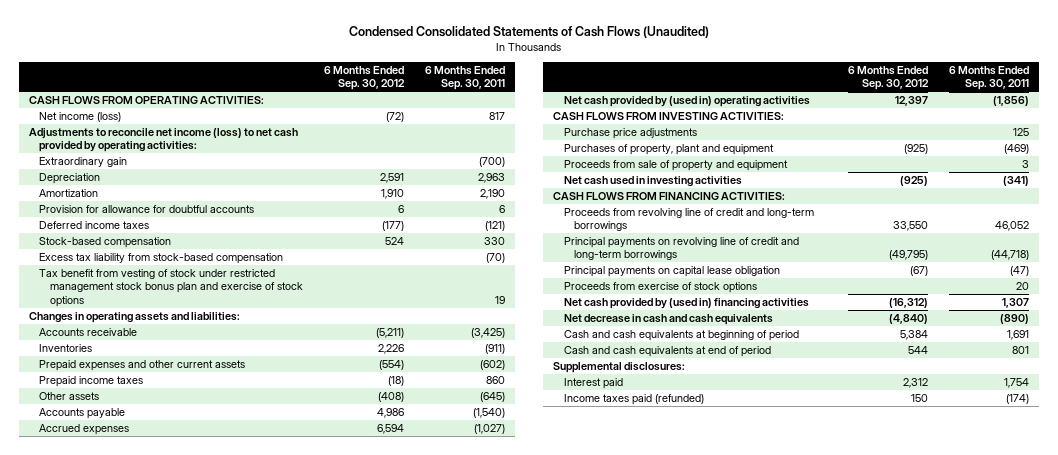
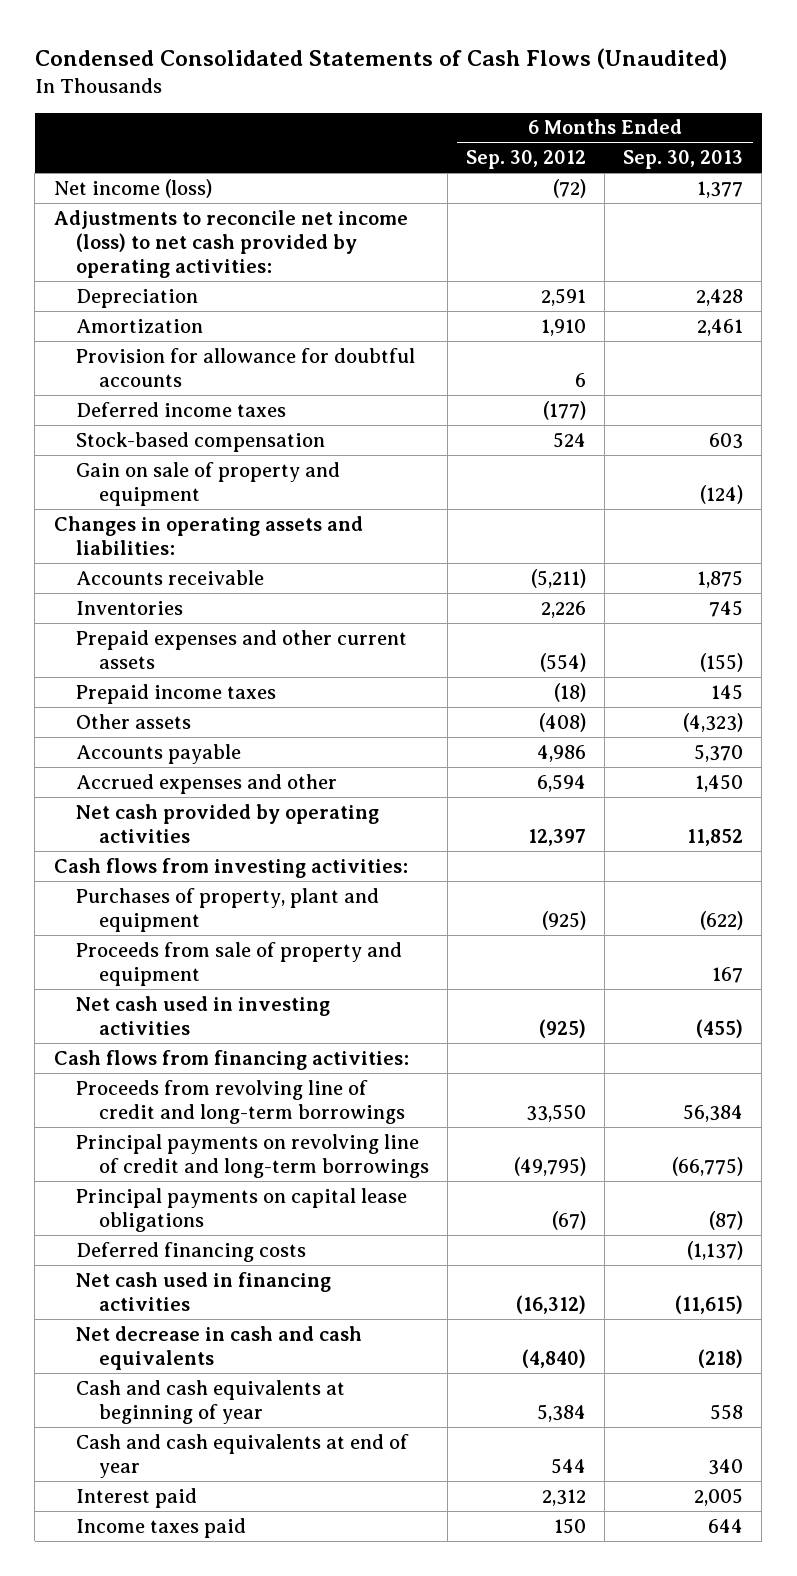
- | 6 Months Ended Sep. 30, 2012 | 6 Months Ended Sep. 30, 2011
+ | 6 Months Ended Sep. 30, 2012 | 6 Months Ended Sep. 30, 2013
- CASH FLOWS FROM OPERATING ACTIVITIES:
- Extraordinary gain | | (700)
- Excess tax liability from stock-based compensation | | (70)
- Tax benefit from vesting of stock under restricted management stock bonus plan and exercise of stock options | | 19
+ Gain on sale of property and equipment | | (124)
- Accrued expenses | 6,594 | (1,027)
- Net cash provided by (used in) operating activities | 12,397 | (1,856)
- CASH FLOWS FROM INVESTING ACTIVITIES:
- Purchase price adjustments | | 125
+ Accrued expenses and other | 6,594 | 1,450
+ Net cash provided by operating activities | 12,397 | 11,852
+ Cash flows from investing activities:
- CASH FLOWS FROM FINANCING ACTIVITIES:
+ Cash flows from financing activities:
- Principal payments on capital lease obligation | (67) | (47)
- Proceeds from exercise of stock options | | 20
- Net cash provided by (used in) financing activities | (16,312) | 1,307
+ Principal payments on capital lease obligations | (67) | (87)
+ Deferred financing costs | | (1,137)
+ Net cash used in financing activities | (16,312) | (11,615)
- Cash and cash equivalents at beginning of period | 5,384 | 1,691
- Cash and cash equivalents at end of period | 544 | 801
- Supplemental disclosures:
+ Cash and cash equivalents at beginning of year | 5,384 | 558
+ Cash and cash equivalents at end of year | 544 | 340
- Income taxes paid (refunded) | 150 | (174)
+ Income taxes paid | 150 | 644

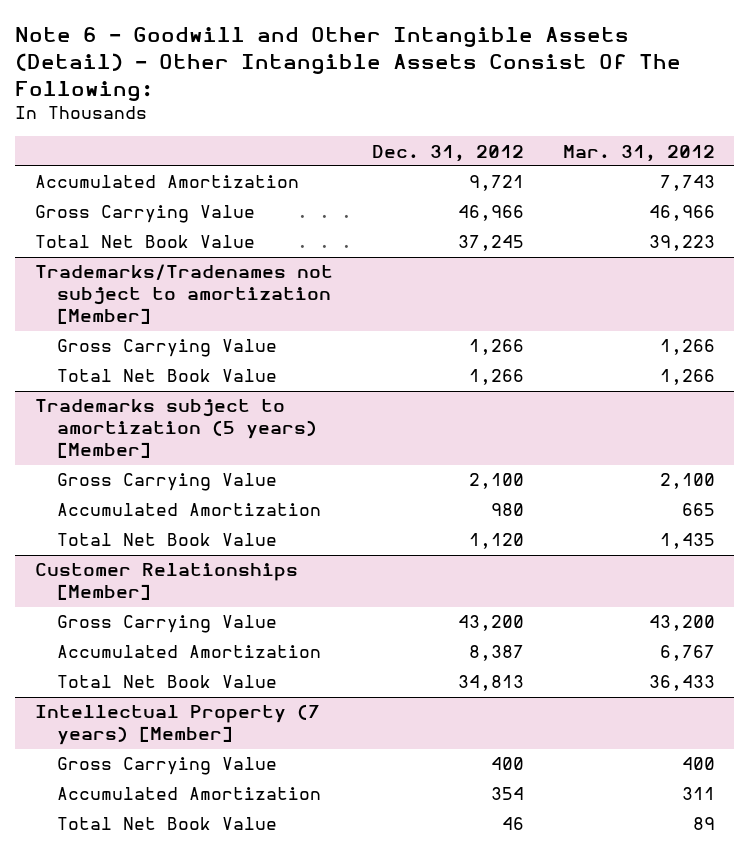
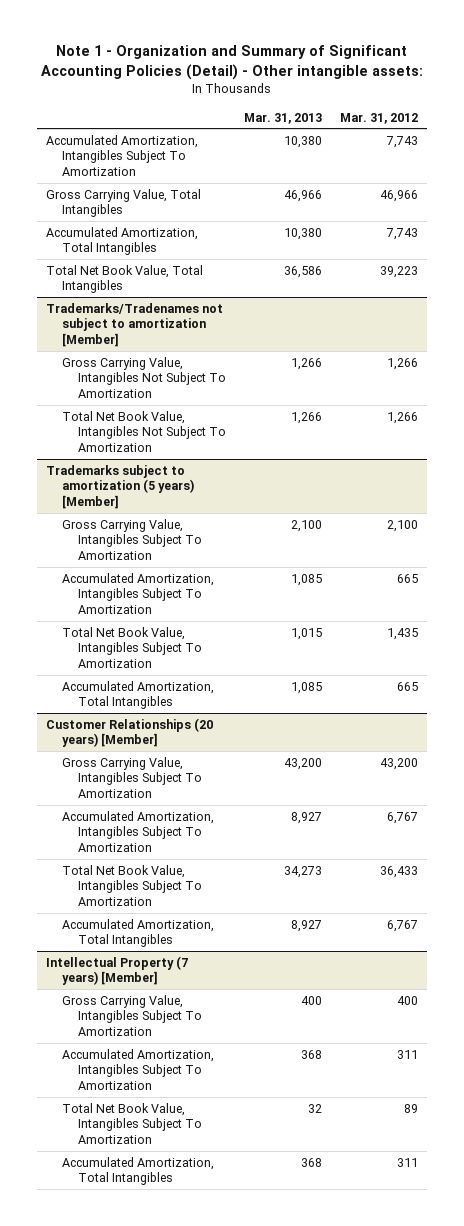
- Note 6 - Goodwill and Other Intangible Assets (Detail) - Other Intangible Assets Consist Of The Following:
+ Note 1 - Organization and Summary of Significant Accounting Policies (Detail) - Other intangible assets:
- | Dec. 31, 2012 | Mar. 31, 2012
+ | Mar. 31, 2013 | Mar. 31, 2012
- Accumulated Amortization | 9,721 | 7,743
- Gross Carrying Value | 46,966 | 46,966
- Total Net Book Value | 37,245 | 39,223
+ Accumulated Amortization, Intangibles Subject To Amortization | 10,380 | 7,743
+ Gross Carrying Value, Total Intangibles | 46,966 | 46,966
+ Accumulated Amortization, Total Intangibles | 10,380 | 7,743
+ Total Net Book Value, Total Intangibles | 36,586 | 39,223
@ Trademarks/Tradenames not subject to amortization [Member]
- Gross Carrying Value | 1,266 | 1,266
- Total Net Book Value | 1,266 | 1,266
+ Gross Carrying Value, Intangibles Not Subject To Amortization | 1,266 | 1,266
+ Total Net Book Value, Intangibles Not Subject To Amortization | 1,266 | 1,266
@ Trademarks subject to amortization (5 years) [Member]
- Gross Carrying Value | 2,100 | 2,100
- Accumulated Amortization | 980 | 665
- Total Net Book Value | 1,120 | 1,435
- Customer Relationships [Member]
- Gross Carrying Value | 43,200 | 43,200
- Accumulated Amortization | 8,387 | 6,767
- Total Net Book Value | 34,813 | 36,433
@ Trademarks subject to amortization (5 years) [Member]
+ Gross Carrying Value, Intangibles Subject To Amortization | 2,100 | 2,100
+ Accumulated Amortization, Intangibles Subject To Amortization | 1,085 | 665
+ Total Net Book Value, Intangibles Subject To Amortization | 1,015 | 1,435
+ Accumulated Amortization, Total Intangibles | 1,085 | 665
+ Customer Relationships (20 years) [Member]
+ Gross Carrying Value, Intangibles Subject To Amortization | 43,200 | 43,200
+ Accumulated Amortization, Intangibles Subject To Amortization | 8,927 | 6,767
+ Total Net Book Value, Intangibles Subject To Amortization | 34,273 | 36,433
+ Accumulated Amortization, Total Intangibles | 8,927 | 6,767
@ Intellectual Property (7 years) [Member]
- Gross Carrying Value | 400 | 400
- Accumulated Amortization | 354 | 311
- Total Net Book Value | 46 | 89
+ Gross Carrying Value, Intangibles Subject To Amortization | 400 | 400
+ Accumulated Amortization, Intangibles Subject To Amortization | 368 | 311
+ Total Net Book Value, Intangibles Subject To Amortization | 32 | 89
+ Accumulated Amortization, Total Intangibles | 368 | 311

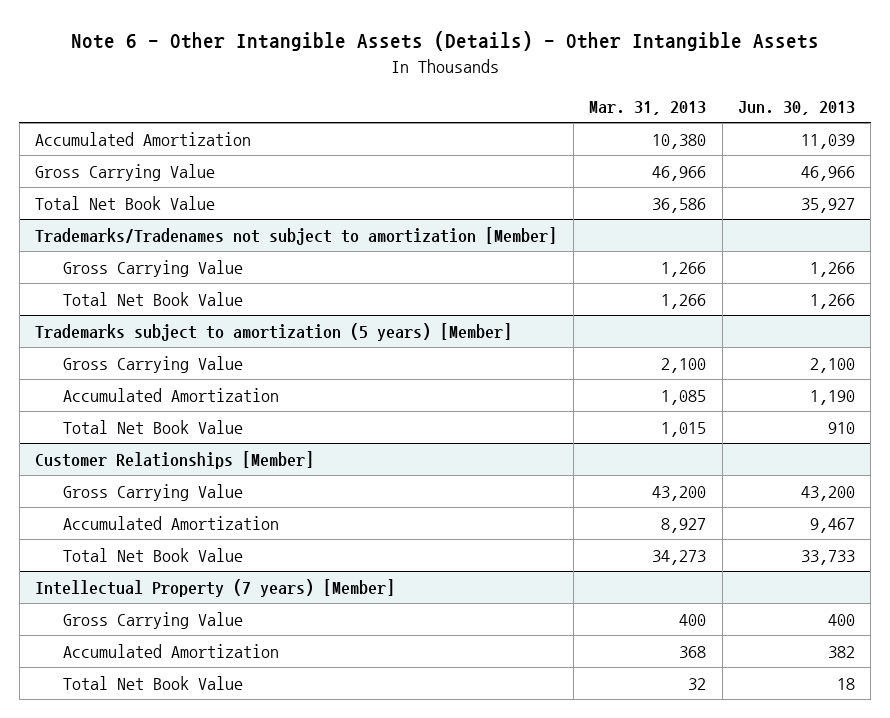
- Note 1 - Organization and Summary of Significant Accounting Policies (Detail) - Other intangible assets:
+ Note 6 - Other Intangible Assets (Details) - Other Intangible Assets
- | Mar. 31, 2013 | Mar. 31, 2012
+ | Mar. 31, 2013 | Jun. 30, 2013
- Accumulated Amortization, Intangibles Subject To Amortization | 10,380 | 7,743
- Gross Carrying Value, Total Intangibles | 46,966 | 46,966
- Accumulated Amortization, Total Intangibles | 10,380 | 7,743
- Total Net Book Value, Total Intangibles | 36,586 | 39,223
+ Accumulated Amortization | 10,380 | 11,039
+ Gross Carrying Value | 46,966 | 46,966
+ Total Net Book Value | 36,586 | 35,927
@ Trademarks/Tradenames not subject to amortization [Member]
- Gross Carrying Value, Intangibles Not Subject To Amortization | 1,266 | 1,266
- Total Net Book Value, Intangibles Not Subject To Amortization | 1,266 | 1,266
+ Gross Carrying Value | 1,266 | 1,266
+ Total Net Book Value | 1,266 | 1,266
@ Trademarks subject to amortization (5 years) [Member]
- Gross Carrying Value, Intangibles Subject To Amortization | 2,100 | 2,100
- Accumulated Amortization, Intangibles Subject To Amortization | 1,085 | 665
- Total Net Book Value, Intangibles Subject To Amortization | 1,015 | 1,435
- Accumulated Amortization, Total Intangibles | 1,085 | 665
- Customer Relationships (20 years) [Member]
- Gross Carrying Value, Intangibles Subject To Amortization | 43,200 | 43,200
- Accumulated Amortization, Intangibles Subject To Amortization | 8,927 | 6,767
- Total Net Book Value, Intangibles Subject To Amortization | 34,273 | 36,433
- Accumulated Amortization, Total Intangibles | 8,927 | 6,767
@ Trademarks subject to amortization (5 years) [Member]
+ Gross Carrying Value | 2,100 | 2,100
+ Accumulated Amortization | 1,085 | 1,190
+ Total Net Book Value | 1,015 | 910
+ Customer Relationships [Member]
+ Gross Carrying Value | 43,200 | 43,200
+ Accumulated Amortization | 8,927 | 9,467
+ Total Net Book Value | 34,273 | 33,733
@ Intellectual Property (7 years) [Member]
- Gross Carrying Value, Intangibles Subject To Amortization | 400 | 400
- Accumulated Amortization, Intangibles Subject To Amortization | 368 | 311
- Total Net Book Value, Intangibles Subject To Amortization | 32 | 89
- Accumulated Amortization, Total Intangibles | 368 | 311
+ Gross Carrying Value | 400 | 400
+ Accumulated Amortization | 368 | 382
+ Total Net Book Value | 32 | 18

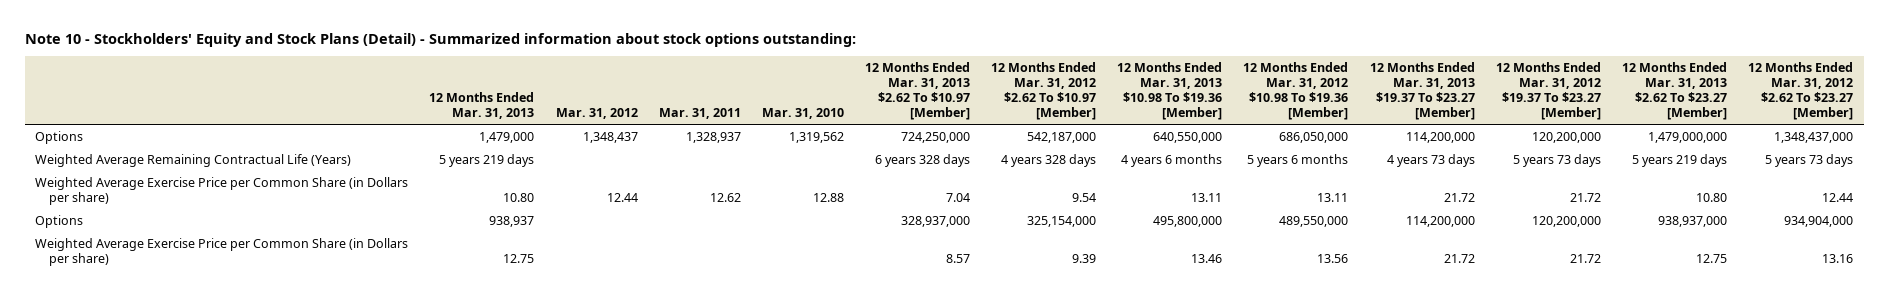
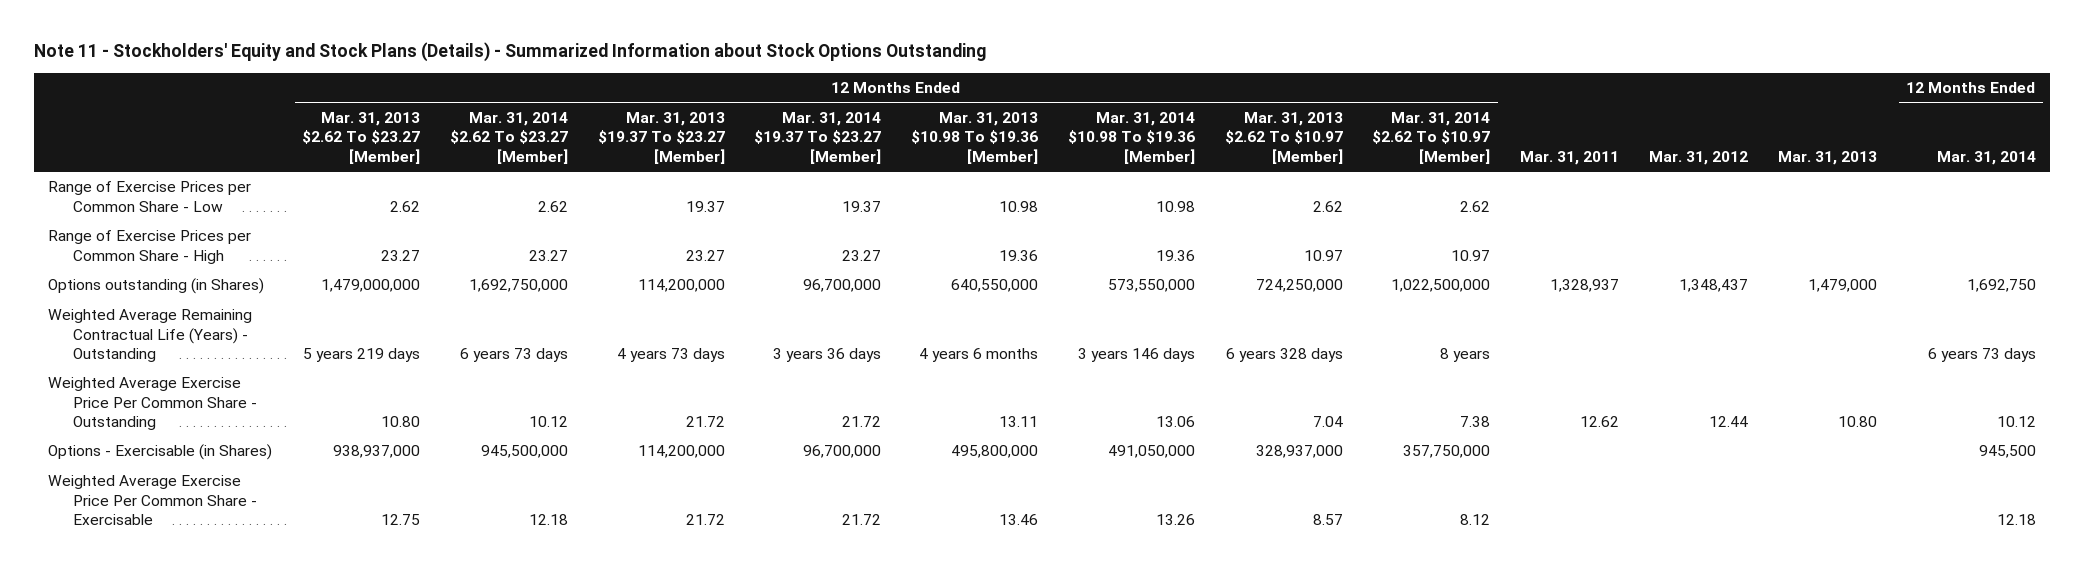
- Note 10 - Stockholders' Equity and Stock Plans (Detail) - Summarized information about stock options outstanding:
+ Note 11 - Stockholders' Equity and Stock Plans (Details) - Summarized Information about Stock Options Outstanding
- | 12 Months Ended Mar. 31, 2013 | Mar. 31, 2012 | Mar. 31, 2011 | Mar. 31, 2010 | 12 Months Ended Mar. 31, 2013 $2.62 To $10.97 [Member] | 12 Months Ended Mar. 31, 2012 $2.62 To $10.97 [Member] | 12 Months Ended Mar. 31, 2013 $10.98 To $19.36 [Member] | 12 Months Ended Mar. 31, 2012 $10.98 To $19.36 [Member] | 12 Months Ended Mar. 31, 2013 $19.37 To $23.27 [Member] | 12 Months Ended Mar. 31, 2012 $19.37 To $23.27 [Member] | 12 Months Ended Mar. 31, 2013 $2.62 To $23.27 [Member] | 12 Months Ended Mar. 31, 2012 $2.62 To $23.27 [Member]
+ | 12 Months Ended Mar. 31, 2013 $2.62 To $23.27 [Member] | 12 Months Ended Mar. 31, 2014 $2.62 To $23.27 [Member] | 12 Months Ended Mar. 31, 2013 $19.37 To $23.27 [Member] | 12 Months Ended Mar. 31, 2014 $19.37 To $23.27 [Member] | 12 Months Ended Mar. 31, 2013 $10.98 To $19.36 [Member] | 12 Months Ended Mar. 31, 2014 $10.98 To $19.36 [Member] | 12 Months Ended Mar. 31, 2013 $2.62 To $10.97 [Member] | 12 Months Ended Mar. 31, 2014 $2.62 To $10.97 [Member] | Mar. 31, 2011 | Mar. 31, 2012 | Mar. 31, 2013 | 12 Months Ended Mar. 31, 2014
- Options | 1,479,000 | 1,348,437 | 1,328,937 | 1,319,562 | 724,250,000 | 542,187,000 | 640,550,000 | 686,050,000 | 114,200,000 | 120,200,000 | 1,479,000,000 | 1,348,437,000
- Weighted Average Remaining Contractual Life (Years) | 5 years 219 days | | | | 6 years 328 days | 4 years 328 days | 4 years 6 months | 5 years 6 months | 4 years 73 days | 5 years 73 days | 5 years 219 days | 5 years 73 days
- Weighted Average Exercise Price per Common Share (in Dollars per share) | 10.80 | 12.44 | 12.62 | 12.88 | 7.04 | 9.54 | 13.11 | 13.11 | 21.72 | 21.72 | 10.80 | 12.44
- Options | 938,937 | | | | 328,937,000 | 325,154,000 | 495,800,000 | 489,550,000 | 114,200,000 | 120,200,000 | 938,937,000 | 934,904,000
- Weighted Average Exercise Price per Common Share (in Dollars per share) | 12.75 | | | | 8.57 | 9.39 | 13.46 | 13.56 | 21.72 | 21.72 | 12.75 | 13.16
+ Range of Exercise Prices per Common Share - Low | 2.62 | 2.62 | 19.37 | 19.37 | 10.98 | 10.98 | 2.62 | 2.62 | | | |
+ Range of Exercise Prices per Common Share - High | 23.27 | 23.27 | 23.27 | 23.27 | 19.36 | 19.36 | 10.97 | 10.97 | | | |
+ Options outstanding (in Shares) | 1,479,000,000 | 1,692,750,000 | 114,200,000 | 96,700,000 | 640,550,000 | 573,550,000 | 724,250,000 | 1,022,500,000 | 1,328,937 | 1,348,437 | 1,479,000 | 1,692,750
+ Weighted Average Remaining Contractual Life (Years) - Outstanding | 5 years 219 days | 6 years 73 days | 4 years 73 days | 3 years 36 days | 4 years 6 months | 3 years 146 days | 6 years 328 days | 8 years | | | | 6 years 73 days
+ Weighted Average Exercise Price Per Common Share - Outstanding | 10.80 | 10.12 | 21.72 | 21.72 | 13.11 | 13.06 | 7.04 | 7.38 | 12.62 | 12.44 | 10.80 | 10.12
+ Options - Exercisable (in Shares) | 938,937,000 | 945,500,000 | 114,200,000 | 96,700,000 | 495,800,000 | 491,050,000 | 328,937,000 | 357,750,000 | | | | 945,500
+ Weighted Average Exercise Price Per Common Share - Exercisable | 12.75 | 12.18 | 21.72 | 21.72 | 13.46 | 13.26 | 8.57 | 8.12 | | | | 12.18

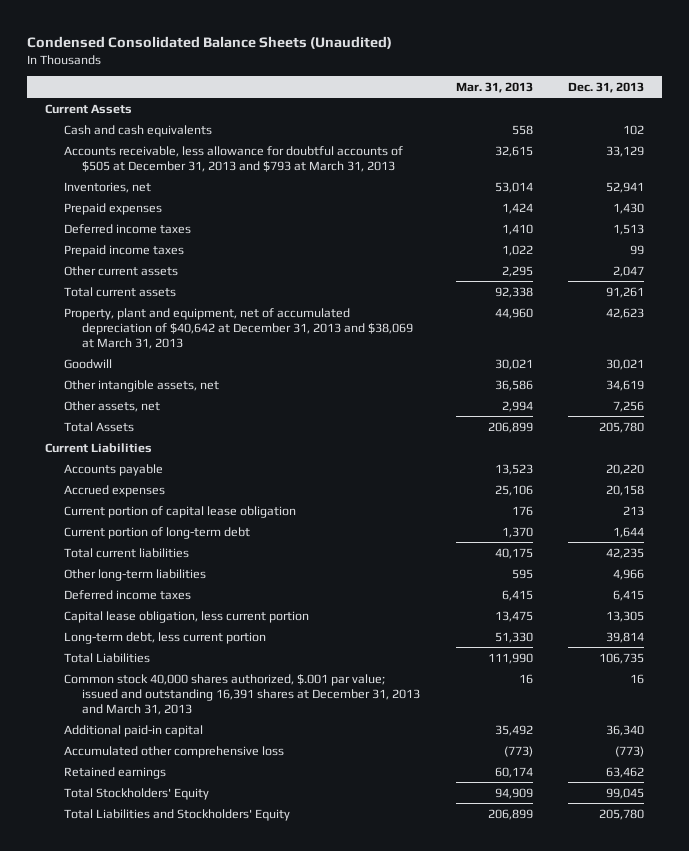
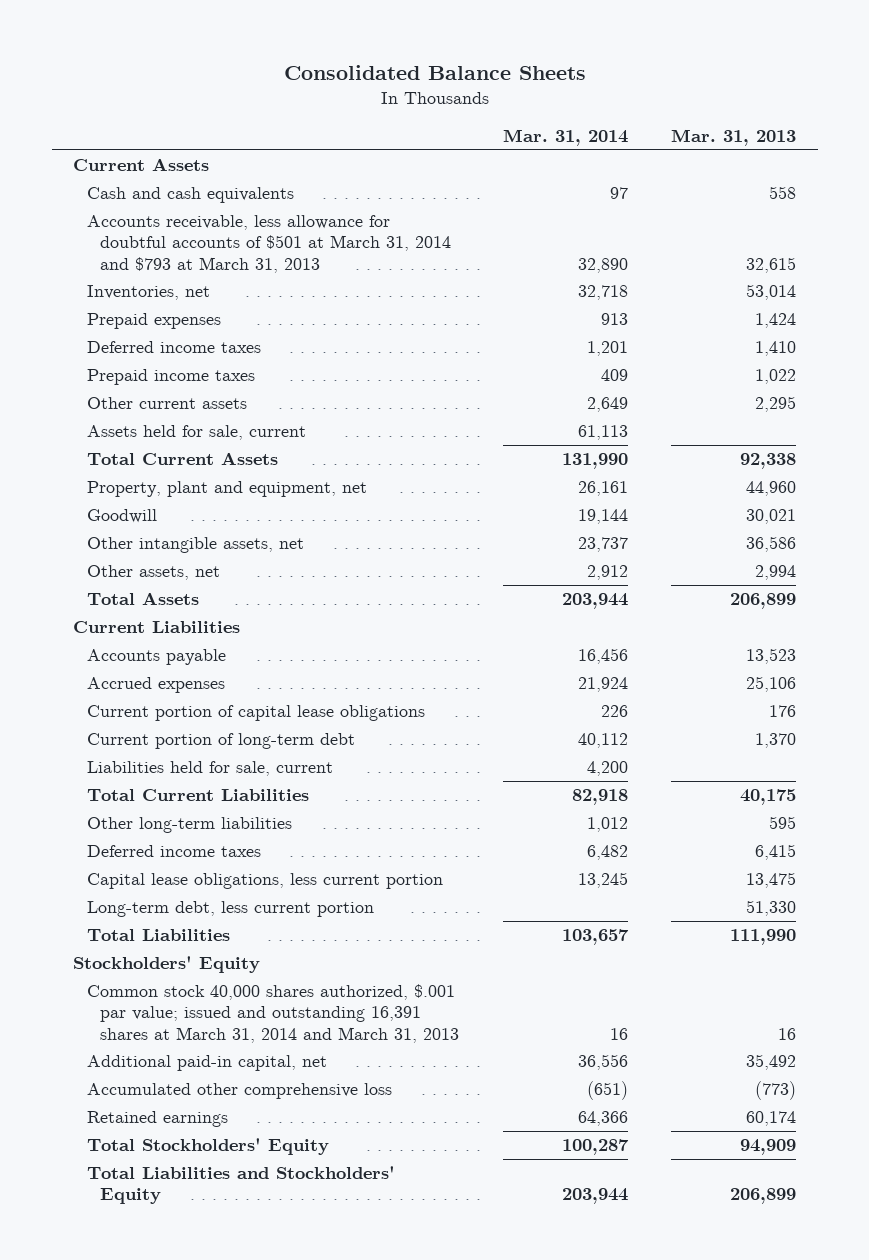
- Condensed Consolidated Balance Sheets (Unaudited)
+ Consolidated Balance Sheets
- | Mar. 31, 2013 | Dec. 31, 2013
+ | Mar. 31, 2014 | Mar. 31, 2013
- Accounts receivable, less allowance for doubtful accounts of $505 at December 31, 2013 and $793 at March 31, 2013 | 32,615 | 33,129
+ Accounts receivable, less allowance for doubtful accounts of $501 at March 31, 2014 and $793 at March 31, 2013 | 32,890 | 32,615
- Total current assets | 92,338 | 91,261
- Property, plant and equipment, net of accumulated depreciation of $40,642 at December 31, 2013 and $38,069 at March 31, 2013 | 44,960 | 42,623
+ Assets held for sale, current | 61,113 |
+ Total Current Assets | 131,990 | 92,338
+ Property, plant and equipment, net | 26,161 | 44,960
- Current portion of capital lease obligation | 176 | 213
+ Current portion of capital lease obligations | 226 | 176
- Total current liabilities | 40,175 | 42,235
+ Liabilities held for sale, current | 4,200 |
+ Total Current Liabilities | 82,918 | 40,175
- Capital lease obligation, less current portion | 13,475 | 13,305
+ Capital lease obligations, less current portion | 13,245 | 13,475
- Common stock 40,000 shares authorized, $.001 par value; issued and outstanding 16,391 shares at December 31, 2013 and March 31, 2013 | 16 | 16
- Additional paid-in capital | 35,492 | 36,340
+ Stockholders' Equity
+ Common stock 40,000 shares authorized, $.001 par value; issued and outstanding 16,391 shares at March 31, 2014 and March 31, 2013 | 16 | 16
+ Additional paid-in capital, net | 36,556 | 35,492

